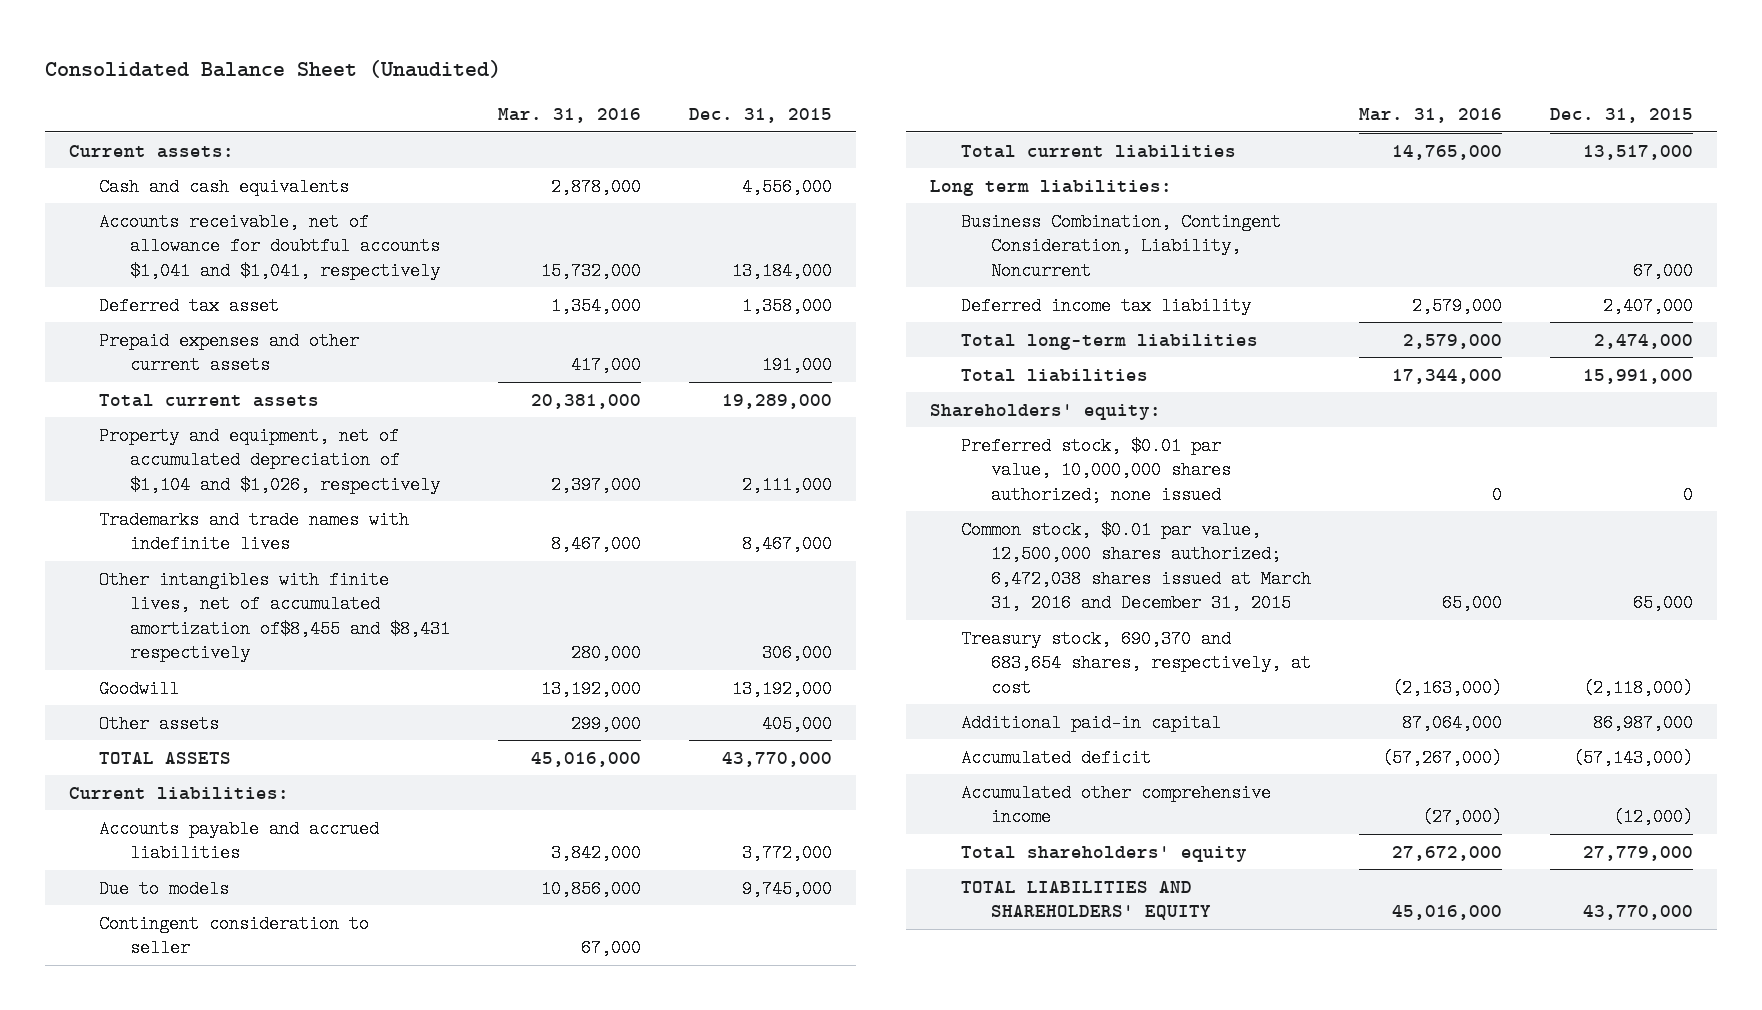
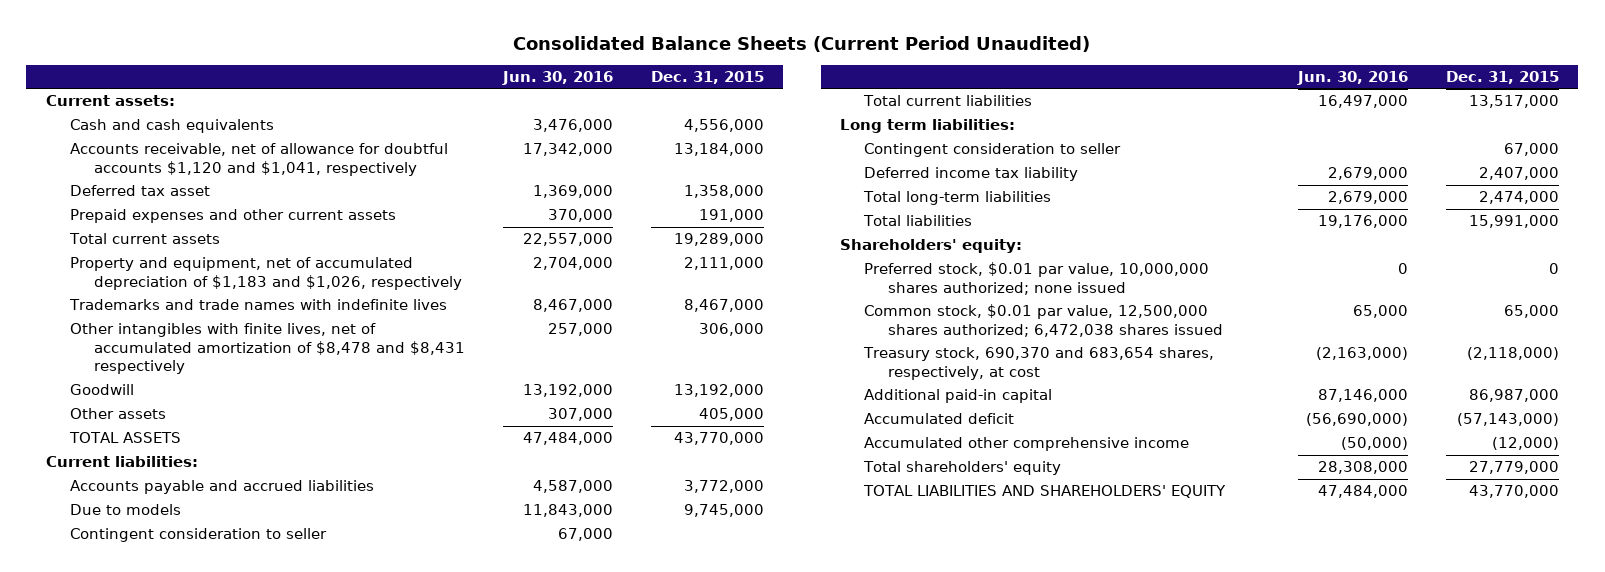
- Consolidated Balance Sheet (Unaudited)
+ Consolidated Balance Sheets (Current Period Unaudited)
- | Mar. 31, 2016 | Dec. 31, 2015
+ | Jun. 30, 2016 | Dec. 31, 2015
- Accounts receivable, net of allowance for doubtful accounts $1,041 and $1,041, respectively | 15,732,000 | 13,184,000
+ Accounts receivable, net of allowance for doubtful accounts $1,120 and $1,041, respectively | 17,342,000 | 13,184,000
- Property and equipment, net of accumulated depreciation of $1,104 and $1,026, respectively | 2,397,000 | 2,111,000
+ Property and equipment, net of accumulated depreciation of $1,183 and $1,026, respectively | 2,704,000 | 2,111,000
- Other intangibles with finite lives, net of accumulated amortization of$8,455 and $8,431 respectively | 280,000 | 306,000
+ Other intangibles with finite lives, net of accumulated amortization of $8,478 and $8,431 respectively | 257,000 | 306,000
- Business Combination, Contingent Consideration, Liability, Noncurrent | | 67,000
+ Contingent consideration to seller | | 67,000
- Common stock, $0.01 par value, 12,500,000 shares authorized; 6,472,038 shares issued at March 31, 2016 and December 31, 2015 | 65,000 | 65,000
+ Common stock, $0.01 par value, 12,500,000 shares authorized; 6,472,038 shares issued | 65,000 | 65,000

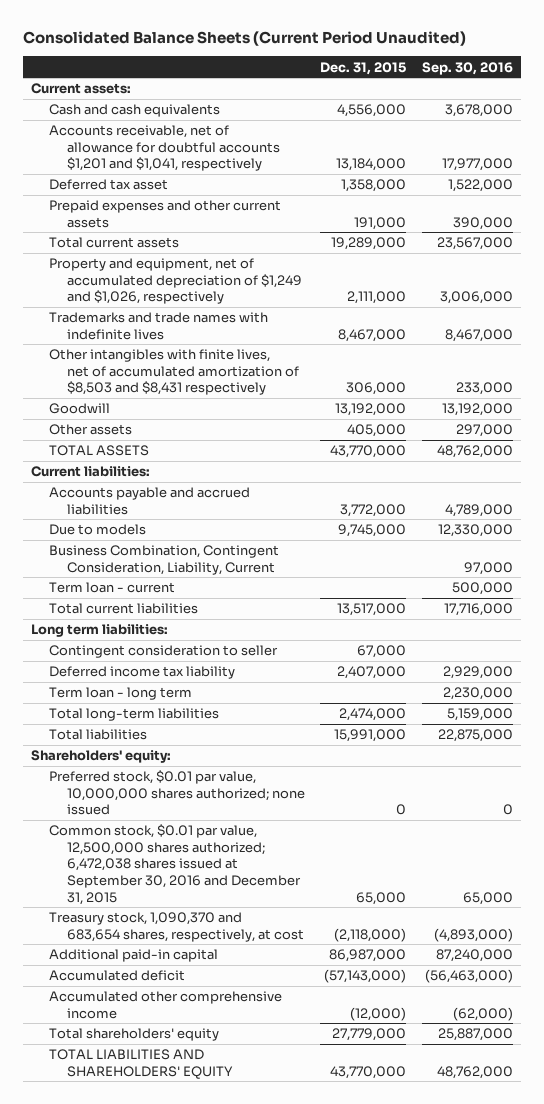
- | Jun. 30, 2016 | Dec. 31, 2015
+ | Dec. 31, 2015 | Sep. 30, 2016
- Accounts receivable, net of allowance for doubtful accounts $1,120 and $1,041, respectively | 17,342,000 | 13,184,000
+ Accounts receivable, net of allowance for doubtful accounts $1,201 and $1,041, respectively | 13,184,000 | 17,977,000
- Property and equipment, net of accumulated depreciation of $1,183 and $1,026, respectively | 2,704,000 | 2,111,000
+ Property and equipment, net of accumulated depreciation of $1,249 and $1,026, respectively | 2,111,000 | 3,006,000
- Other intangibles with finite lives, net of accumulated amortization of $8,478 and $8,431 respectively | 257,000 | 306,000
+ Other intangibles with finite lives, net of accumulated amortization of $8,503 and $8,431 respectively | 306,000 | 233,000
- Contingent consideration to seller | 67,000 |
+ Business Combination, Contingent Consideration, Liability, Current | | 97,000
+ Term loan - current | | 500,000
+ Term loan - long term | | 2,230,000
- Common stock, $0.01 par value, 12,500,000 shares authorized; 6,472,038 shares issued | 65,000 | 65,000
- Treasury stock, 690,370 and 683,654 shares, respectively, at cost | (2,163,000) | (2,118,000)
+ Common stock, $0.01 par value, 12,500,000 shares authorized; 6,472,038 shares issued at September 30, 2016 and December 31, 2015 | 65,000 | 65,000
+ Treasury stock, 1,090,370 and 683,654 shares, respectively, at cost | (2,118,000) | (4,893,000)

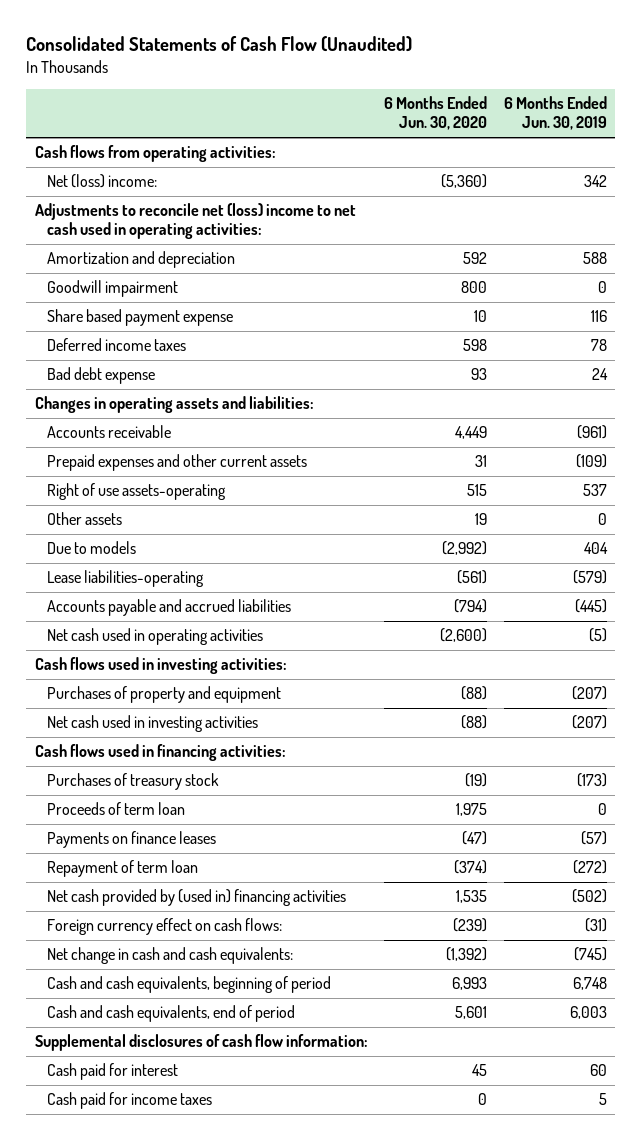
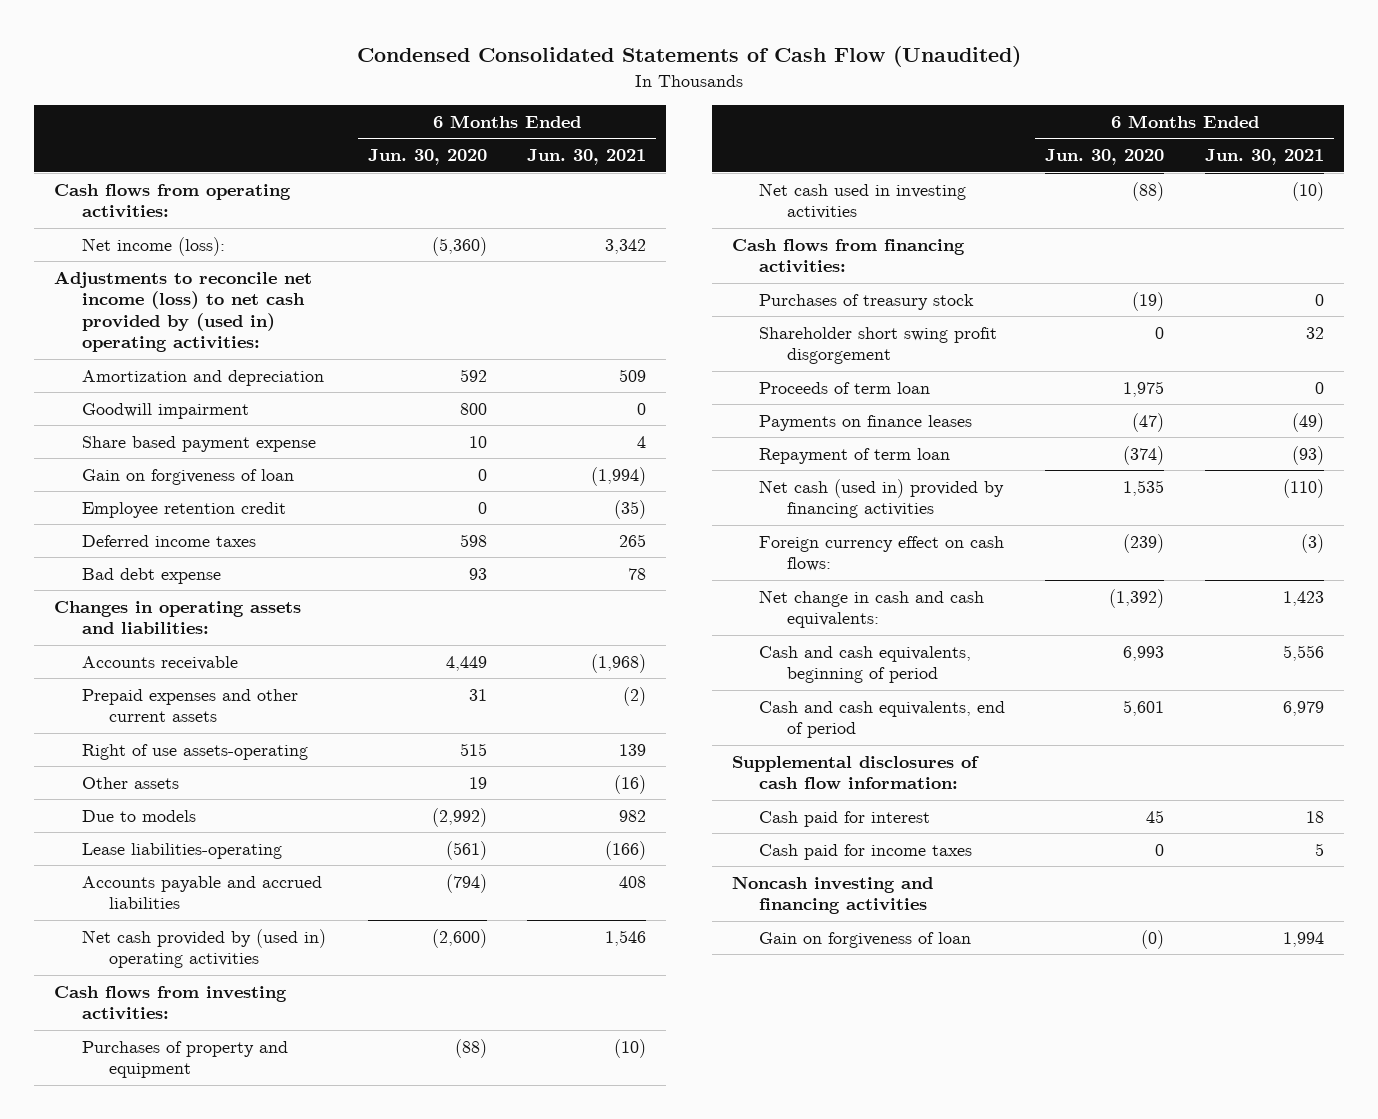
- Consolidated Statements of Cash Flow (Unaudited)
+ Condensed Consolidated Statements of Cash Flow (Unaudited)
- | 6 Months Ended Jun. 30, 2020 | 6 Months Ended Jun. 30, 2019
+ | 6 Months Ended Jun. 30, 2020 | 6 Months Ended Jun. 30, 2021
- Net (loss) income: | (5,360) | 342
- Adjustments to reconcile net (loss) income to net cash used in operating activities:
+ Net income (loss): | (5,360) | 3,342
+ Adjustments to reconcile net income (loss) to net cash provided by (used in) operating activities:
+ Gain on forgiveness of loan | 0 | (1,994)
+ Employee retention credit | 0 | (35)
- Net cash used in operating activities | (2,600) | (5)
- Cash flows used in investing activities:
+ Net cash provided by (used in) operating activities | (2,600) | 1,546
+ Cash flows from investing activities:
- Cash flows used in financing activities:
+ Cash flows from financing activities:
+ Shareholder short swing profit disgorgement | 0 | 32
- Net cash provided by (used in) financing activities | 1,535 | (502)
+ Net cash (used in) provided by financing activities | 1,535 | (110)
+ Noncash investing and financing activities
+ Gain on forgiveness of loan | (0) | 1,994

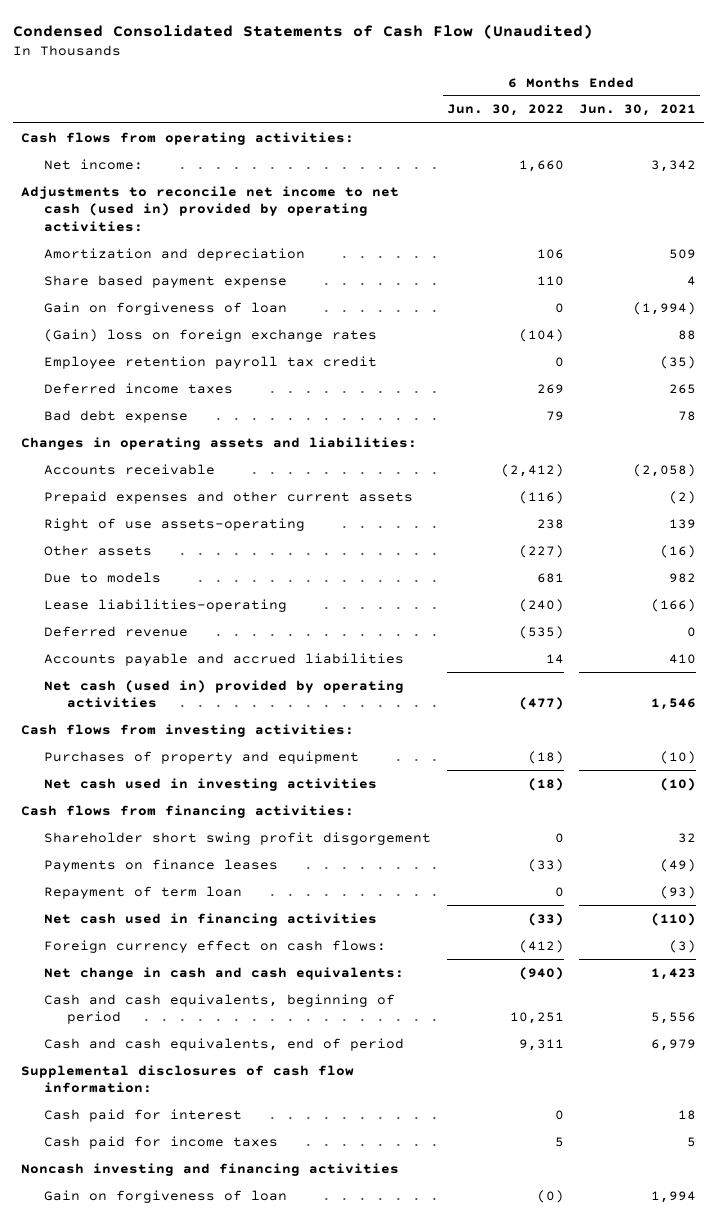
- | 6 Months Ended Jun. 30, 2020 | 6 Months Ended Jun. 30, 2021
+ | 6 Months Ended Jun. 30, 2022 | 6 Months Ended Jun. 30, 2021
- Net income (loss): | (5,360) | 3,342
- Adjustments to reconcile net income (loss) to net cash provided by (used in) operating activities:
+ Net income: | 1,660 | 3,342
+ Adjustments to reconcile net income to net cash (used in) provided by operating activities:
- Goodwill impairment | 800 | 0
- Employee retention credit | 0 | (35)
+ (Gain) loss on foreign exchange rates | (104) | 88
+ Employee retention payroll tax credit | 0 | (35)
- Accounts receivable | 4,449 | (1,968)
+ Accounts receivable | (2,412) | (2,058)
- Accounts payable and accrued liabilities | (794) | 408
- Net cash provided by (used in) operating activities | (2,600) | 1,546
+ Deferred revenue | (535) | 0
+ Accounts payable and accrued liabilities | 14 | 410
+ Net cash (used in) provided by operating activities | (477) | 1,546
- Purchases of treasury stock | (19) | 0
- Proceeds of term loan | 1,975 | 0
- Net cash (used in) provided by financing activities | 1,535 | (110)
+ Net cash used in financing activities | (33) | (110)

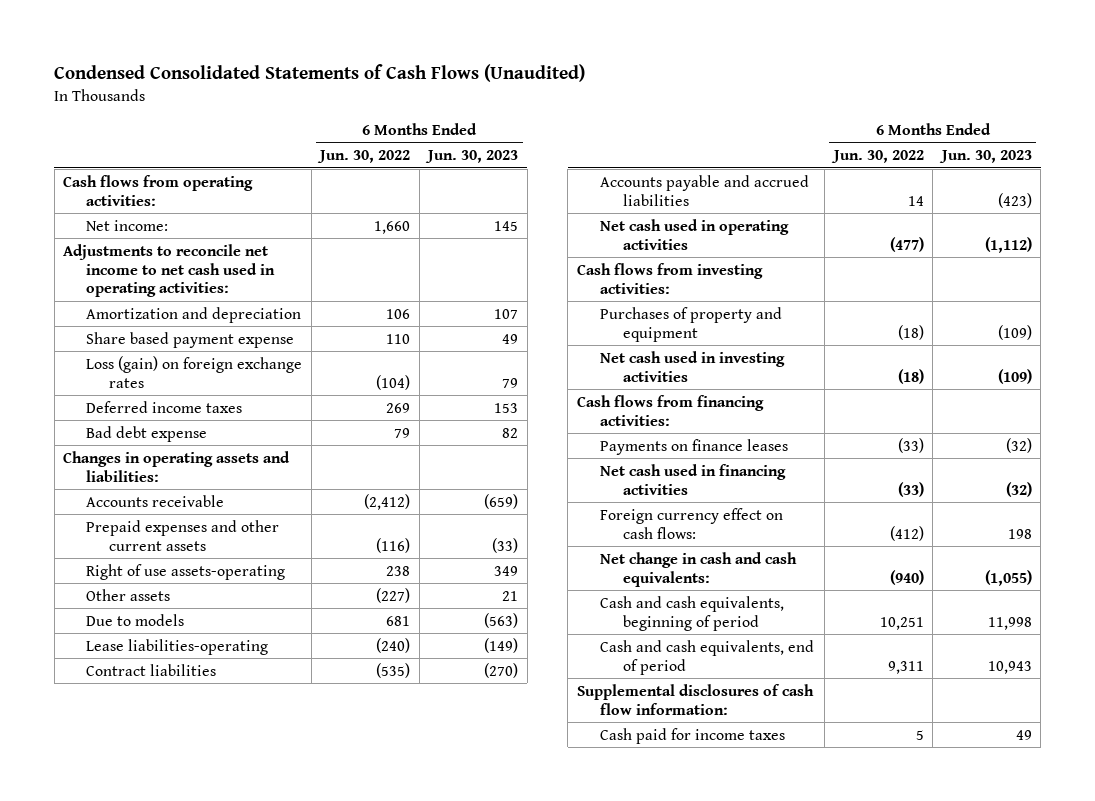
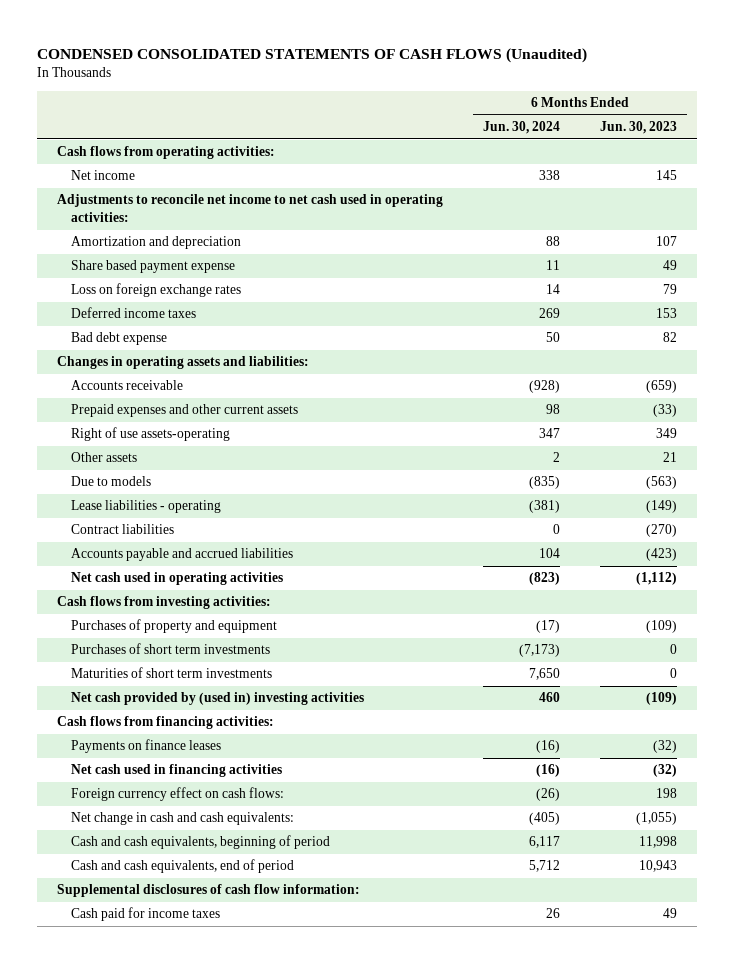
- Condensed Consolidated Statements of Cash Flows (Unaudited)
+ CONDENSED CONSOLIDATED STATEMENTS OF CASH FLOWS (Unaudited)
- | 6 Months Ended Jun. 30, 2022 | 6 Months Ended Jun. 30, 2023
+ | 6 Months Ended Jun. 30, 2024 | 6 Months Ended Jun. 30, 2023
- Net income: | 1,660 | 145
+ Net income | 338 | 145
- Loss (gain) on foreign exchange rates | (104) | 79
+ Loss on foreign exchange rates | 14 | 79
- Lease liabilities-operating | (240) | (149)
+ Lease liabilities - operating | (381) | (149)
- Net cash used in investing activities | (18) | (109)
+ Purchases of short term investments | (7,173) | 0
+ Maturities of short term investments | 7,650 | 0
+ Net cash provided by (used in) investing activities | 460 | (109)

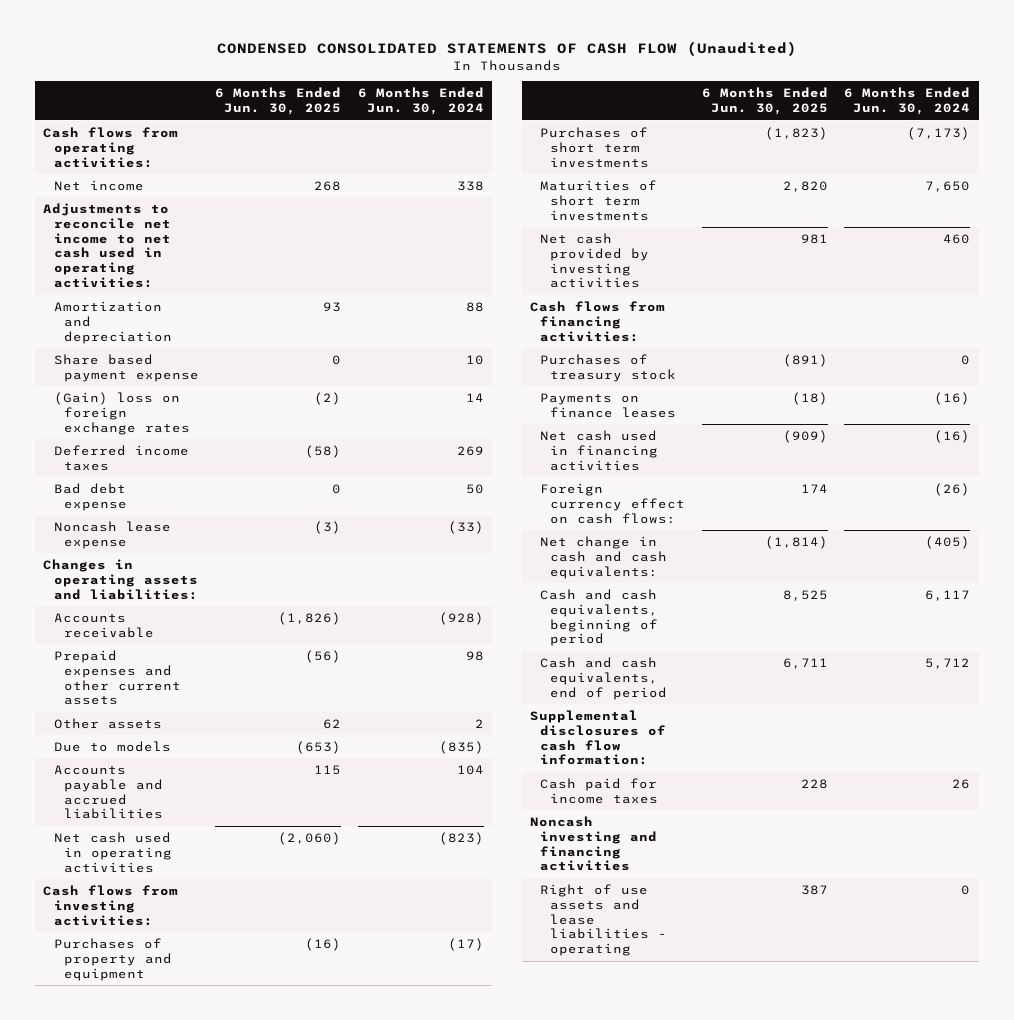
- CONDENSED CONSOLIDATED STATEMENTS OF CASH FLOWS (Unaudited)
+ CONDENSED CONSOLIDATED STATEMENTS OF CASH FLOW (Unaudited)
- | 6 Months Ended Jun. 30, 2024 | 6 Months Ended Jun. 30, 2023
+ | 6 Months Ended Jun. 30, 2025 | 6 Months Ended Jun. 30, 2024
- Share based payment expense | 11 | 49
- Loss on foreign exchange rates | 14 | 79
+ Share based payment expense | 0 | 10
+ (Gain) loss on foreign exchange rates | (2) | 14
+ Noncash lease expense | (3) | (33)
- Right of use assets-operating | 347 | 349
- Lease liabilities - operating | (381) | (149)
- Contract liabilities | 0 | (270)
- Net cash provided by (used in) investing activities | 460 | (109)
+ Net cash provided by investing activities | 981 | 460
+ Purchases of treasury stock | (891) | 0
+ Noncash investing and financing activities
+ Right of use assets and lease liabilities - operating | 387 | 0

